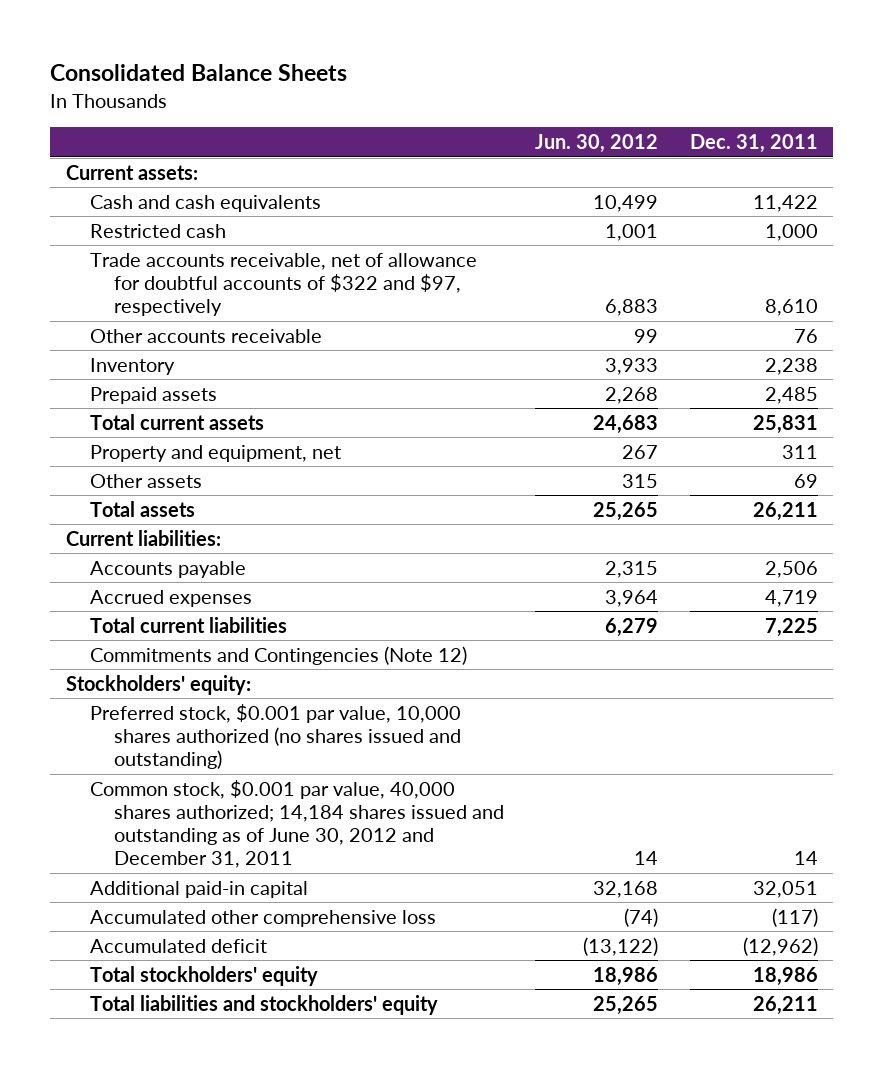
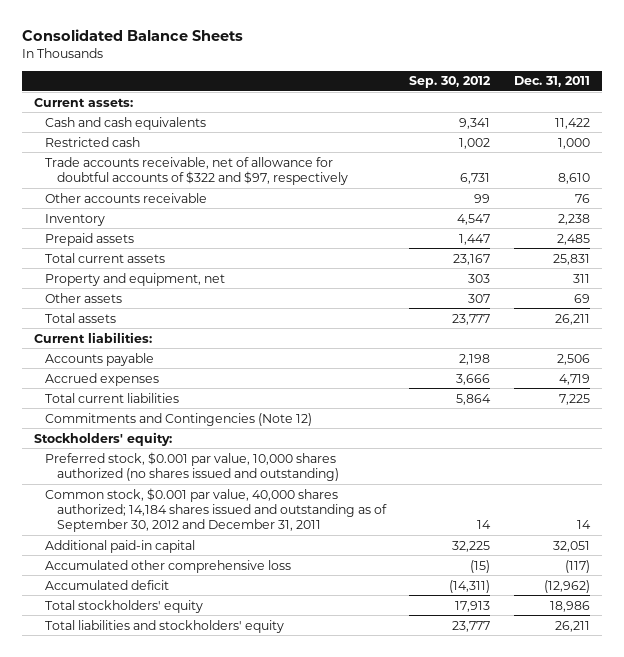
- | Jun. 30, 2012 | Dec. 31, 2011
+ | Sep. 30, 2012 | Dec. 31, 2011
- Common stock, $0.001 par value, 40,000 shares authorized; 14,184 shares issued and outstanding as of June 30, 2012 and December 31, 2011 | 14 | 14
+ Common stock, $0.001 par value, 40,000 shares authorized; 14,184 shares issued and outstanding as of September 30, 2012 and December 31, 2011 | 14 | 14

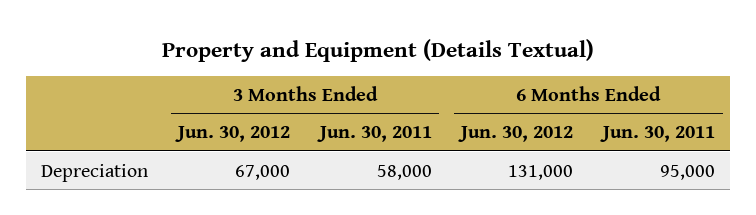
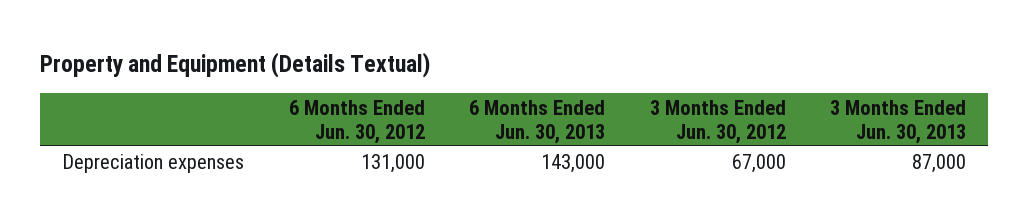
- | 3 Months Ended Jun. 30, 2012 | 3 Months Ended Jun. 30, 2011 | 6 Months Ended Jun. 30, 2012 | 6 Months Ended Jun. 30, 2011
+ | 6 Months Ended Jun. 30, 2012 | 6 Months Ended Jun. 30, 2013 | 3 Months Ended Jun. 30, 2012 | 3 Months Ended Jun. 30, 2013
- Depreciation | 67,000 | 58,000 | 131,000 | 95,000
+ Depreciation expenses | 131,000 | 143,000 | 67,000 | 87,000

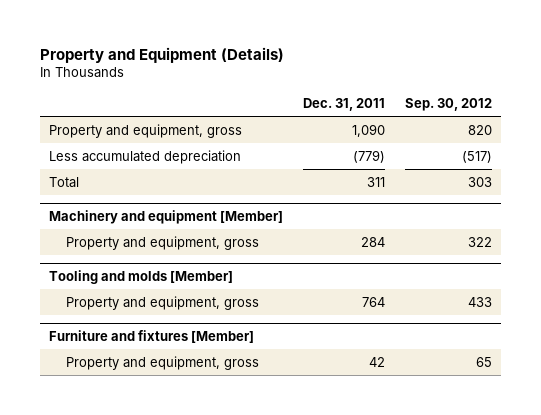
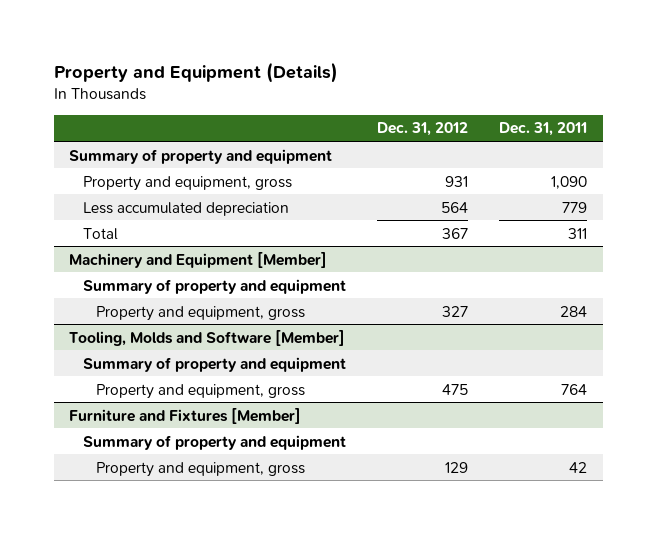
- | Dec. 31, 2011 | Sep. 30, 2012
+ | Dec. 31, 2012 | Dec. 31, 2011
+ Summary of property and equipment
- Less accumulated depreciation | (779) | (517)
+ Less accumulated depreciation | 564 | 779
- Machinery and equipment [Member]
+ Machinery and Equipment [Member]
+ Summary of property and equipment
- Tooling and molds [Member]
+ Tooling, Molds and Software [Member]
+ Summary of property and equipment
- Furniture and fixtures [Member]
+ Furniture and Fixtures [Member]
+ Summary of property and equipment

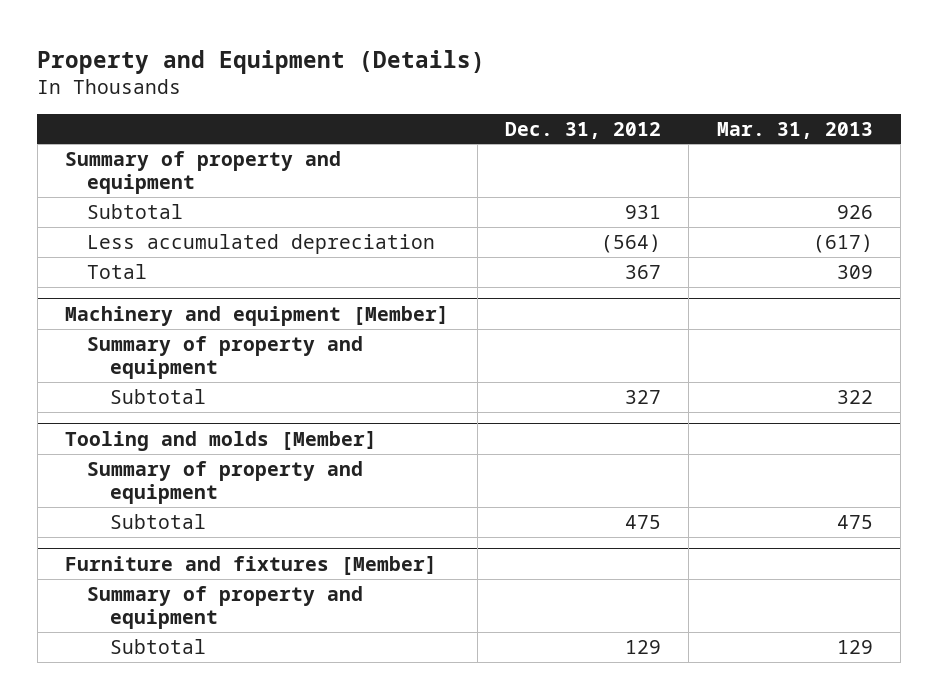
- | Dec. 31, 2012 | Dec. 31, 2011
+ | Dec. 31, 2012 | Mar. 31, 2013
- Property and equipment, gross | 931 | 1,090
- Less accumulated depreciation | 564 | 779
+ Subtotal | 931 | 926
+ Less accumulated depreciation | (564) | (617)
- Machinery and Equipment [Member]
+ Machinery and equipment [Member]
- Property and equipment, gross | 327 | 284
- Tooling, Molds and Software [Member]
+ Subtotal | 327 | 322
+ Tooling and molds [Member]
- Property and equipment, gross | 475 | 764
- Furniture and Fixtures [Member]
+ Subtotal | 475 | 475
+ Furniture and fixtures [Member]
- Property and equipment, gross | 129 | 42
+ Subtotal | 129 | 129

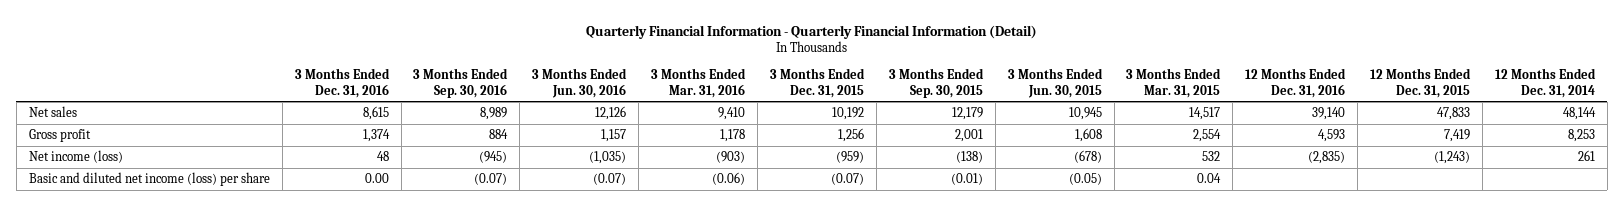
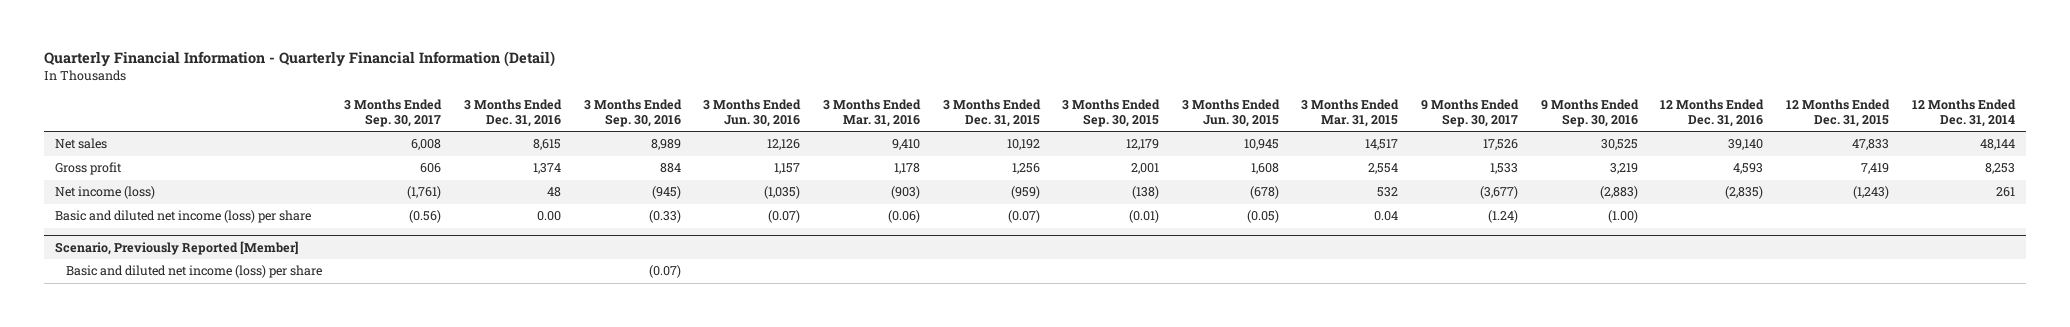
- | 3 Months Ended Dec. 31, 2016 | 3 Months Ended Sep. 30, 2016 | 3 Months Ended Jun. 30, 2016 | 3 Months Ended Mar. 31, 2016 | 3 Months Ended Dec. 31, 2015 | 3 Months Ended Sep. 30, 2015 | 3 Months Ended Jun. 30, 2015 | 3 Months Ended Mar. 31, 2015 | 12 Months Ended Dec. 31, 2016 | 12 Months Ended Dec. 31, 2015 | 12 Months Ended Dec. 31, 2014
+ | 3 Months Ended Sep. 30, 2017 | 3 Months Ended Dec. 31, 2016 | 3 Months Ended Sep. 30, 2016 | 3 Months Ended Jun. 30, 2016 | 3 Months Ended Mar. 31, 2016 | 3 Months Ended Dec. 31, 2015 | 3 Months Ended Sep. 30, 2015 | 3 Months Ended Jun. 30, 2015 | 3 Months Ended Mar. 31, 2015 | 9 Months Ended Sep. 30, 2017 | 9 Months Ended Sep. 30, 2016 | 12 Months Ended Dec. 31, 2016 | 12 Months Ended Dec. 31, 2015 | 12 Months Ended Dec. 31, 2014
- Basic and diluted net income (loss) per share | 0.00 | (0.07) | (0.07) | (0.06) | (0.07) | (0.01) | (0.05) | 0.04 | | |
+ Basic and diluted net income (loss) per share | (0.56) | 0.00 | (0.33) | (0.07) | (0.06) | (0.07) | (0.01) | (0.05) | 0.04 | (1.24) | (1.00) | | |
+ Scenario, Previously Reported [Member]
+ Basic and diluted net income (loss) per share | | | (0.07) | | | | | | | | | | |

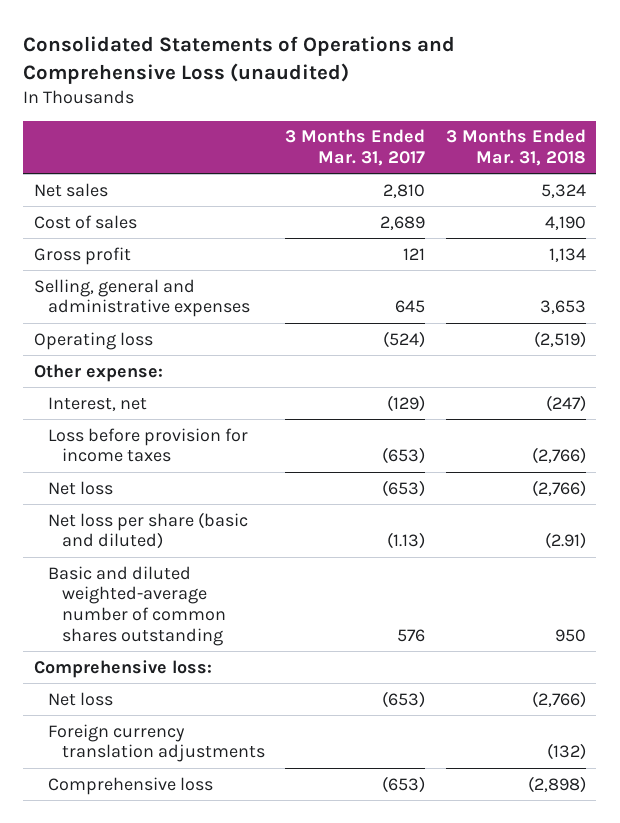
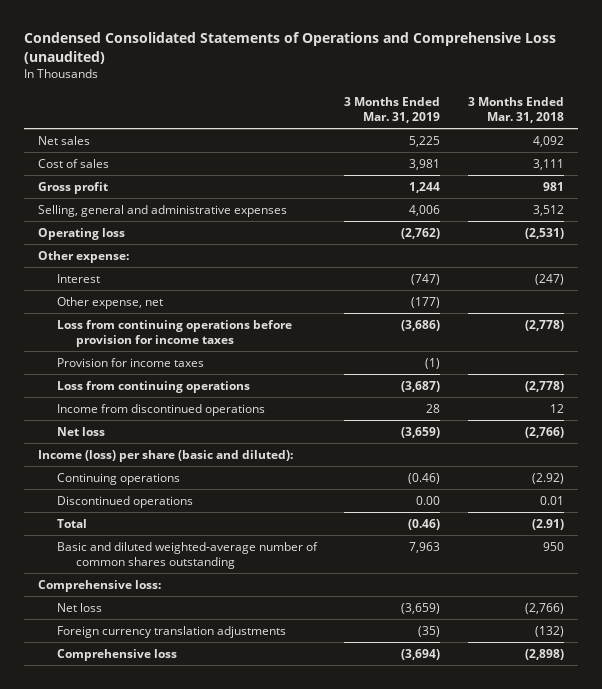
- Consolidated Statements of Operations and Comprehensive Loss (unaudited)
+ Condensed Consolidated Statements of Operations and Comprehensive Loss (unaudited)
- | 3 Months Ended Mar. 31, 2017 | 3 Months Ended Mar. 31, 2018
+ | 3 Months Ended Mar. 31, 2019 | 3 Months Ended Mar. 31, 2018
- Net sales | 2,810 | 5,324
- Cost of sales | 2,689 | 4,190
- Gross profit | 121 | 1,134
- Selling, general and administrative expenses | 645 | 3,653
- Operating loss | (524) | (2,519)
+ Net sales | 5,225 | 4,092
+ Cost of sales | 3,981 | 3,111
+ Gross profit | 1,244 | 981
+ Selling, general and administrative expenses | 4,006 | 3,512
+ Operating loss | (2,762) | (2,531)
- Interest, net | (129) | (247)
- Loss before provision for income taxes | (653) | (2,766)
+ Interest | (747) | (247)
+ Other expense, net | (177) |
+ Loss from continuing operations before provision for income taxes | (3,686) | (2,778)
+ Provision for income taxes | (1) |
+ Loss from continuing operations | (3,687) | (2,778)
+ Income from discontinued operations | 28 | 12
- Net loss per share (basic and diluted) | (1.13) | (2.91)
+ Income (loss) per share (basic and diluted):
+ Continuing operations | (0.46) | (2.92)
+ Discontinued operations | 0.00 | 0.01
+ Total | (0.46) | (2.91)

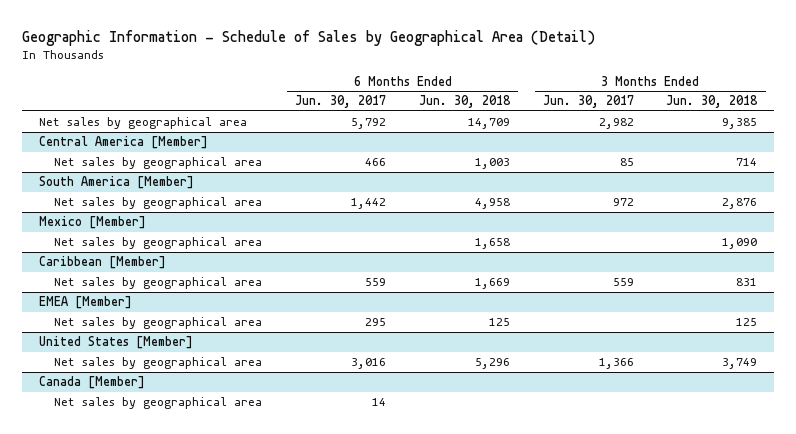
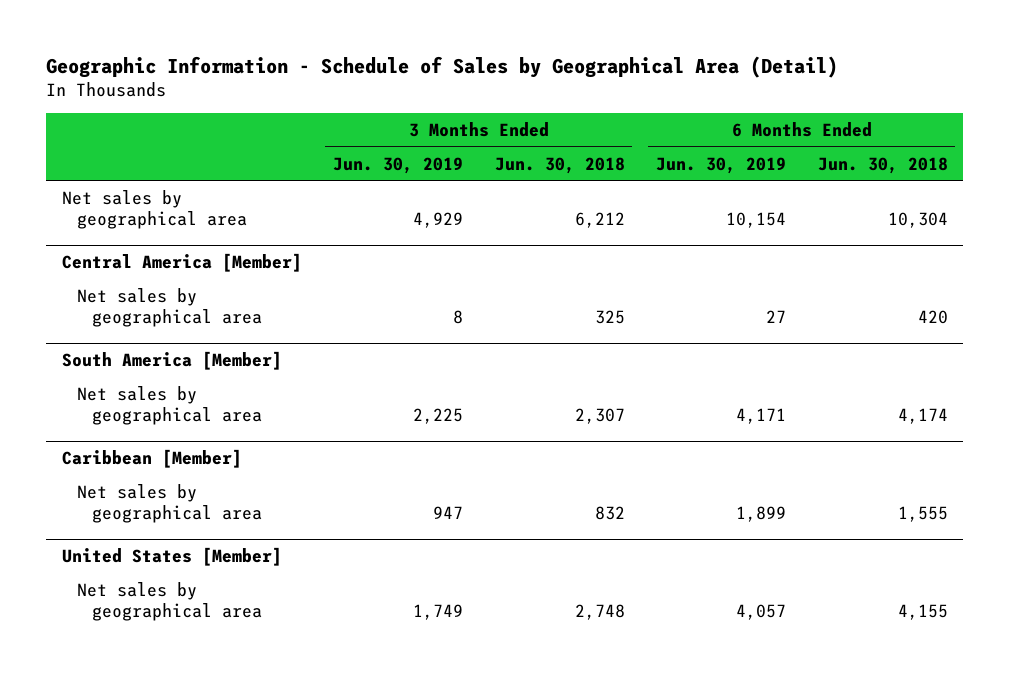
- | 6 Months Ended Jun. 30, 2017 | 6 Months Ended Jun. 30, 2018 | 3 Months Ended Jun. 30, 2017 | 3 Months Ended Jun. 30, 2018
+ | 3 Months Ended Jun. 30, 2019 | 3 Months Ended Jun. 30, 2018 | 6 Months Ended Jun. 30, 2019 | 6 Months Ended Jun. 30, 2018
- Net sales by geographical area | 5,792 | 14,709 | 2,982 | 9,385
+ Net sales by geographical area | 4,929 | 6,212 | 10,154 | 10,304
@ Central America [Member]
- Net sales by geographical area | 466 | 1,003 | 85 | 714
+ Net sales by geographical area | 8 | 325 | 27 | 420
@ South America [Member]
- Net sales by geographical area | 1,442 | 4,958 | 972 | 2,876
- Mexico [Member]
- Net sales by geographical area | | 1,658 | | 1,090
@ South America [Member]
+ Net sales by geographical area | 2,225 | 2,307 | 4,171 | 4,174
@ Caribbean [Member]
- Net sales by geographical area | 559 | 1,669 | 559 | 831
- EMEA [Member]
- Net sales by geographical area | 295 | 125 | | 125
@ Caribbean [Member]
+ Net sales by geographical area | 947 | 832 | 1,899 | 1,555
@ United States [Member]
- Net sales by geographical area | 3,016 | 5,296 | 1,366 | 3,749
- Canada [Member]
- Net sales by geographical area | 14 | | |
@ United States [Member]
+ Net sales by geographical area | 1,749 | 2,748 | 4,057 | 4,155

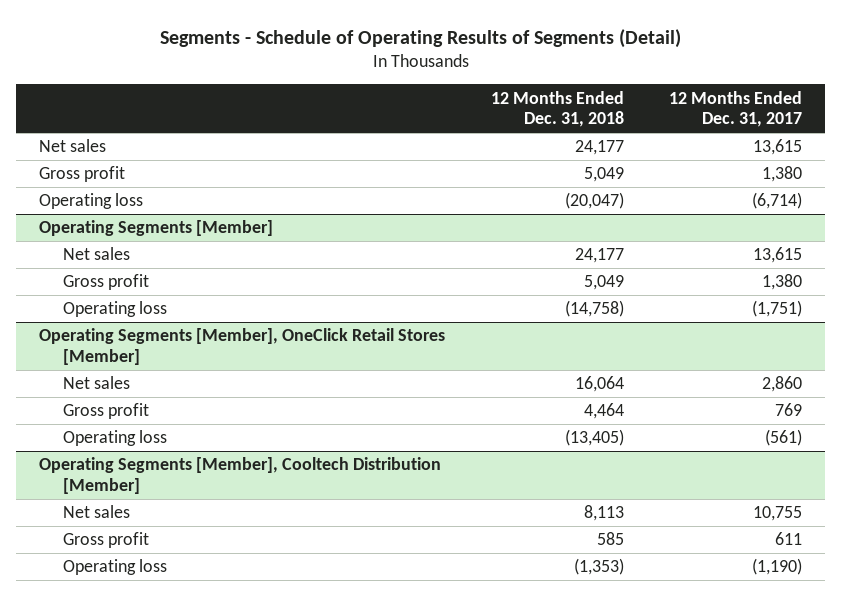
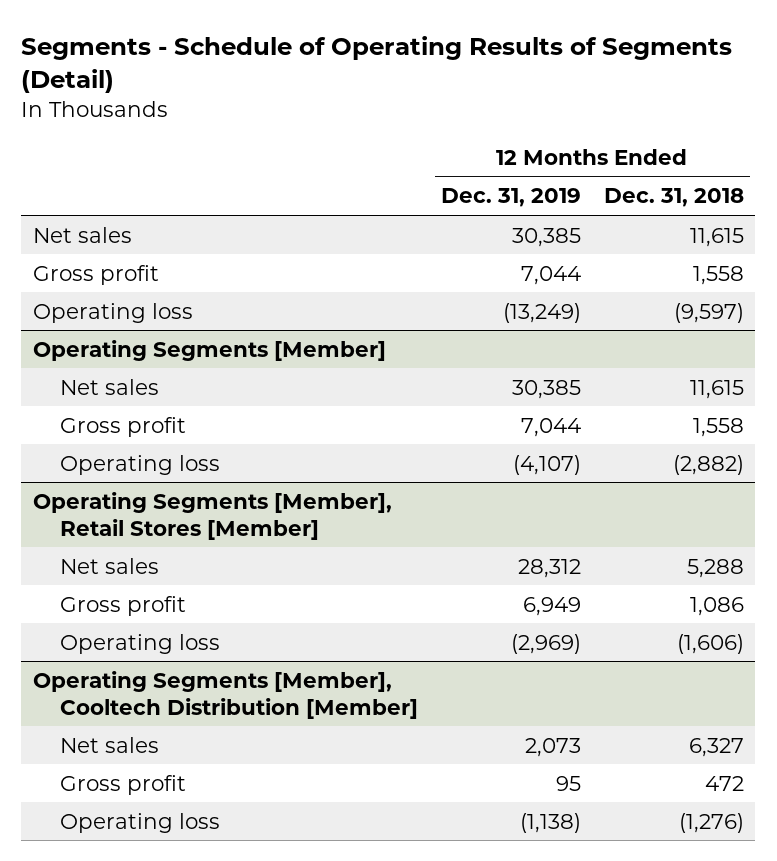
- | 12 Months Ended Dec. 31, 2018 | 12 Months Ended Dec. 31, 2017
+ | 12 Months Ended Dec. 31, 2019 | 12 Months Ended Dec. 31, 2018
- Net sales | 24,177 | 13,615
- Gross profit | 5,049 | 1,380
- Operating loss | (20,047) | (6,714)
+ Net sales | 30,385 | 11,615
+ Gross profit | 7,044 | 1,558
+ Operating loss | (13,249) | (9,597)
@ Operating Segments [Member]
- Net sales | 24,177 | 13,615
- Gross profit | 5,049 | 1,380
- Operating loss | (14,758) | (1,751)
- Operating Segments [Member], OneClick Retail Stores [Member]
- Net sales | 16,064 | 2,860
- Gross profit | 4,464 | 769
- Operating loss | (13,405) | (561)
@ Operating Segments [Member]
+ Net sales | 30,385 | 11,615
+ Gross profit | 7,044 | 1,558
+ Operating loss | (4,107) | (2,882)
+ Operating Segments [Member], Retail Stores [Member]
+ Net sales | 28,312 | 5,288
+ Gross profit | 6,949 | 1,086
+ Operating loss | (2,969) | (1,606)
@ Operating Segments [Member], Cooltech Distribution [Member]
- Net sales | 8,113 | 10,755
- Gross profit | 585 | 611
- Operating loss | (1,353) | (1,190)
+ Net sales | 2,073 | 6,327
+ Gross profit | 95 | 472
+ Operating loss | (1,138) | (1,276)

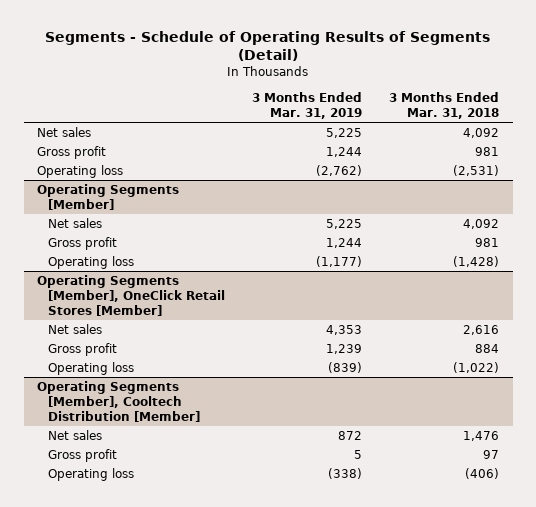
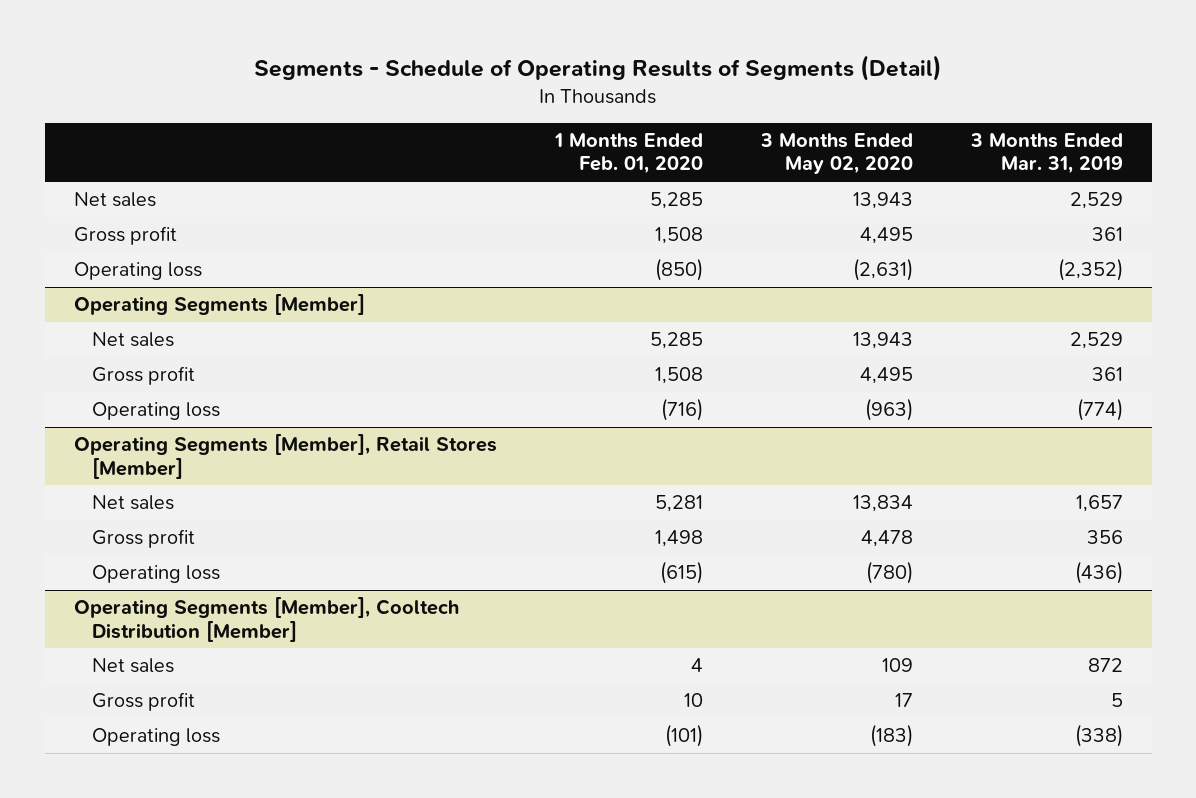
- | 3 Months Ended Mar. 31, 2019 | 3 Months Ended Mar. 31, 2018
+ | 1 Months Ended Feb. 01, 2020 | 3 Months Ended May 02, 2020 | 3 Months Ended Mar. 31, 2019
- Net sales | 5,225 | 4,092
- Gross profit | 1,244 | 981
- Operating loss | (2,762) | (2,531)
+ Net sales | 5,285 | 13,943 | 2,529
+ Gross profit | 1,508 | 4,495 | 361
+ Operating loss | (850) | (2,631) | (2,352)
@ Operating Segments [Member]
- Net sales | 5,225 | 4,092
- Gross profit | 1,244 | 981
- Operating loss | (1,177) | (1,428)
- Operating Segments [Member], OneClick Retail Stores [Member]
- Net sales | 4,353 | 2,616
- Gross profit | 1,239 | 884
- Operating loss | (839) | (1,022)
@ Operating Segments [Member]
+ Net sales | 5,285 | 13,943 | 2,529
+ Gross profit | 1,508 | 4,495 | 361
+ Operating loss | (716) | (963) | (774)
+ Operating Segments [Member], Retail Stores [Member]
+ Net sales | 5,281 | 13,834 | 1,657
+ Gross profit | 1,498 | 4,478 | 356
+ Operating loss | (615) | (780) | (436)

